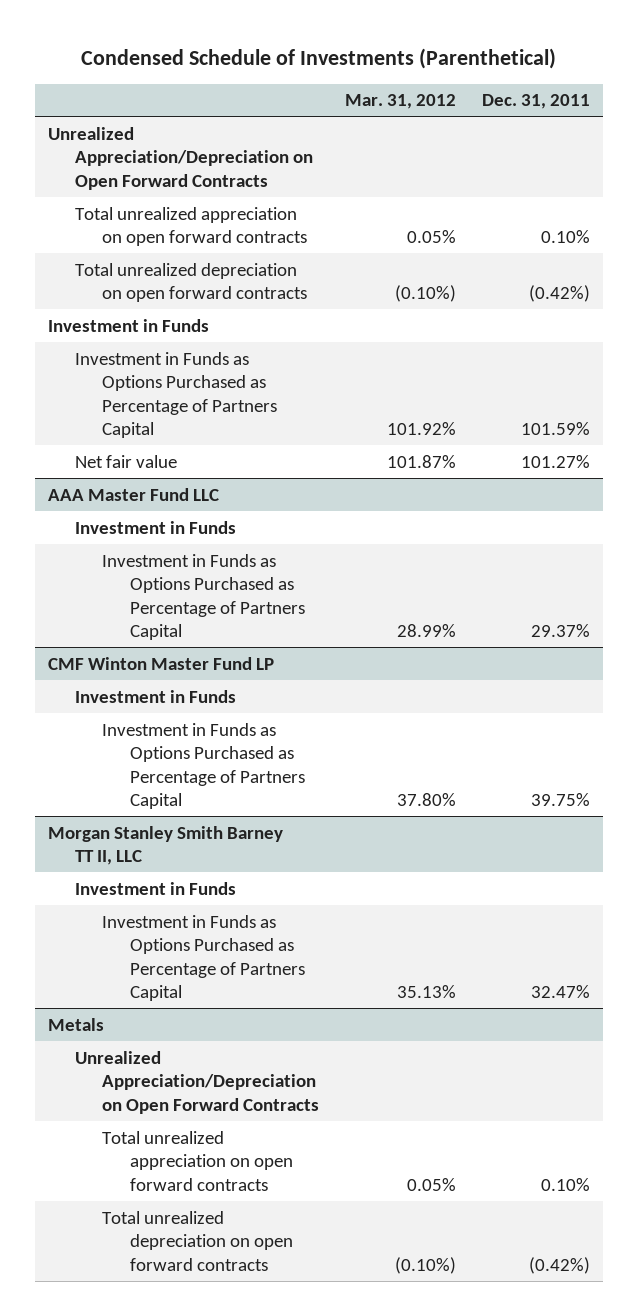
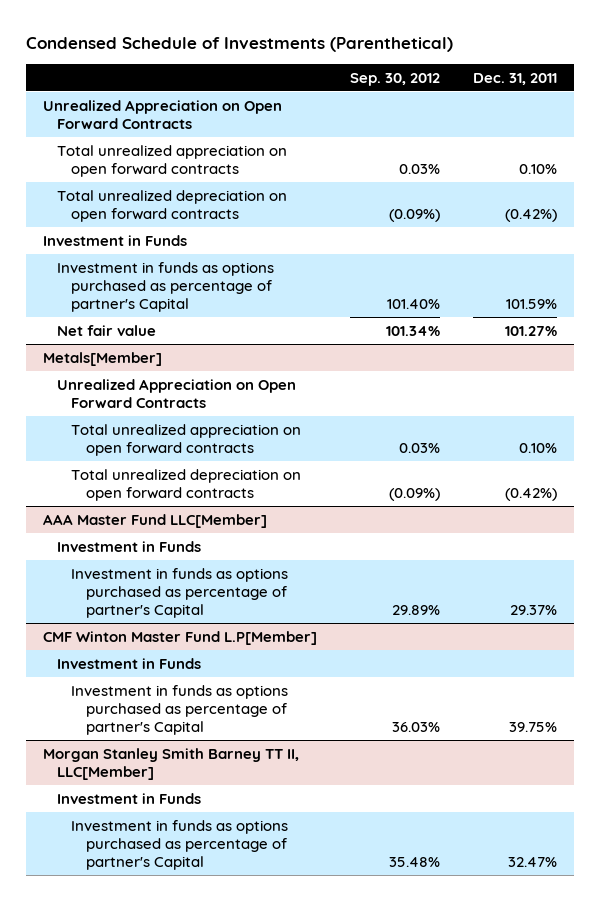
- | Mar. 31, 2012 | Dec. 31, 2011
+ | Sep. 30, 2012 | Dec. 31, 2011
- Unrealized Appreciation/Depreciation on Open Forward Contracts
+ Unrealized Appreciation on Open Forward Contracts
- Investment in Funds as Options Purchased as Percentage of Partners Capital | 101.92% | 101.59%
+ Investment in funds as options purchased as percentage of partner's Capital | 101.40% | 101.59%
- AAA Master Fund LLC
+ Metals[Member]
+ Unrealized Appreciation on Open Forward Contracts
+ Total unrealized appreciation on open forward contracts | 0.03% | 0.10%
+ Total unrealized depreciation on open forward contracts | (0.09%) | (0.42%)
+ AAA Master Fund LLC[Member]
- Investment in Funds as Options Purchased as Percentage of Partners Capital | 28.99% | 29.37%
- CMF Winton Master Fund LP
+ Investment in funds as options purchased as percentage of partner's Capital | 29.89% | 29.37%
+ CMF Winton Master Fund L.P[Member]
- Investment in Funds as Options Purchased as Percentage of Partners Capital | 37.80% | 39.75%
- Morgan Stanley Smith Barney TT II, LLC
+ Investment in funds as options purchased as percentage of partner's Capital | 36.03% | 39.75%
+ Morgan Stanley Smith Barney TT II, LLC[Member]
- Investment in Funds as Options Purchased as Percentage of Partners Capital | 35.13% | 32.47%
- Metals
- Unrealized Appreciation/Depreciation on Open Forward Contracts
- Total unrealized appreciation on open forward contracts | 0.05% | 0.10%
- Total unrealized depreciation on open forward contracts | (0.10%) | (0.42%)
+ Investment in funds as options purchased as percentage of partner's Capital | 35.48% | 32.47%

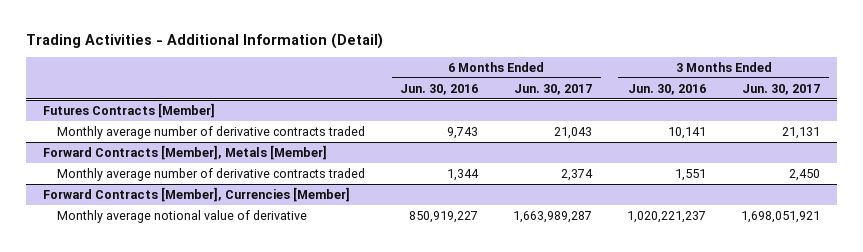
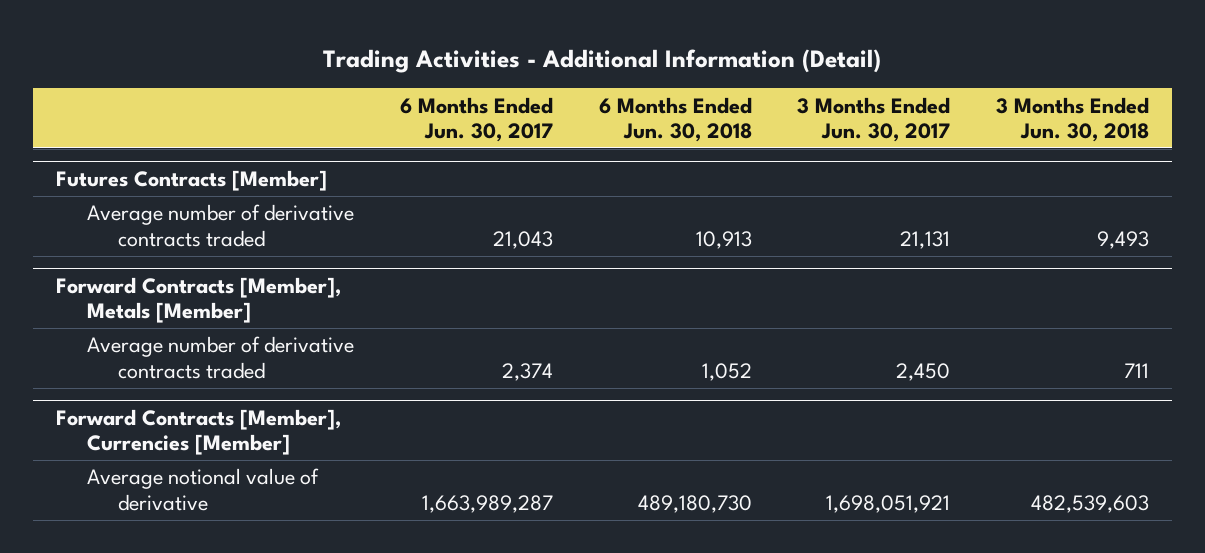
- | 6 Months Ended Jun. 30, 2016 | 6 Months Ended Jun. 30, 2017 | 3 Months Ended Jun. 30, 2016 | 3 Months Ended Jun. 30, 2017
+ | 6 Months Ended Jun. 30, 2017 | 6 Months Ended Jun. 30, 2018 | 3 Months Ended Jun. 30, 2017 | 3 Months Ended Jun. 30, 2018
@ Futures Contracts [Member]
- Monthly average number of derivative contracts traded | 9,743 | 21,043 | 10,141 | 21,131
+ Average number of derivative contracts traded | 21,043 | 10,913 | 21,131 | 9,493
@ Forward Contracts [Member], Metals [Member]
- Monthly average number of derivative contracts traded | 1,344 | 2,374 | 1,551 | 2,450
+ Average number of derivative contracts traded | 2,374 | 1,052 | 2,450 | 711
@ Forward Contracts [Member], Currencies [Member]
- Monthly average notional value of derivative | 850,919,227 | 1,663,989,287 | 1,020,221,237 | 1,698,051,921
+ Average notional value of derivative | 1,663,989,287 | 489,180,730 | 1,698,051,921 | 482,539,603

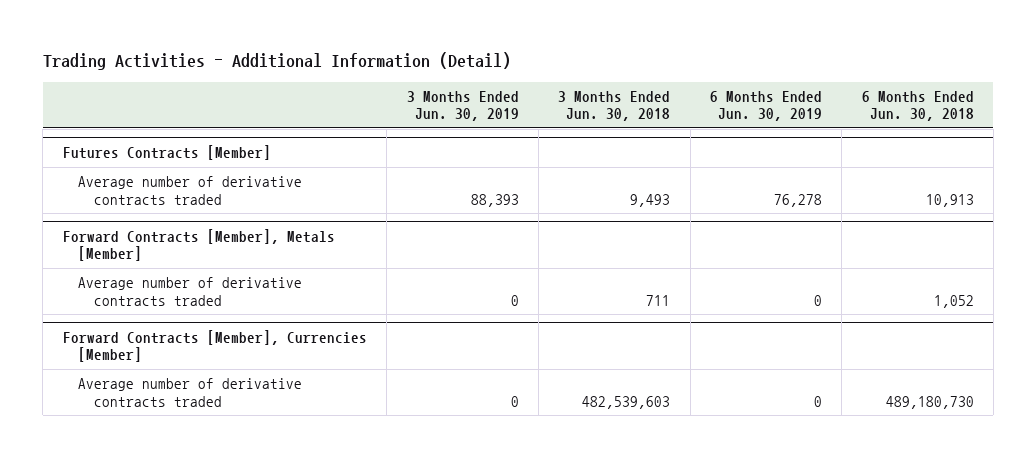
- | 6 Months Ended Jun. 30, 2017 | 6 Months Ended Jun. 30, 2018 | 3 Months Ended Jun. 30, 2017 | 3 Months Ended Jun. 30, 2018
+ | 3 Months Ended Jun. 30, 2019 | 3 Months Ended Jun. 30, 2018 | 6 Months Ended Jun. 30, 2019 | 6 Months Ended Jun. 30, 2018
@ Forward Contracts [Member], Currencies [Member]
- Average notional value of derivative | 1,663,989,287 | 489,180,730 | 1,698,051,921 | 482,539,603
+ Average number of derivative contracts traded | 0 | 482,539,603 | 0 | 489,180,730

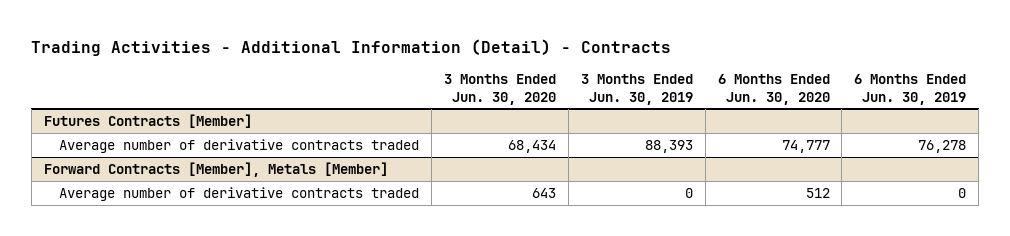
- Trading Activities - Additional Information (Detail)
+ Trading Activities - Additional Information (Detail) - Contracts
- | 3 Months Ended Jun. 30, 2019 | 3 Months Ended Jun. 30, 2018 | 6 Months Ended Jun. 30, 2019 | 6 Months Ended Jun. 30, 2018
+ | 3 Months Ended Jun. 30, 2020 | 3 Months Ended Jun. 30, 2019 | 6 Months Ended Jun. 30, 2020 | 6 Months Ended Jun. 30, 2019
- Forward Contracts [Member], Currencies [Member]
- Average number of derivative contracts traded | 0 | 482,539,603 | 0 | 489,180,730

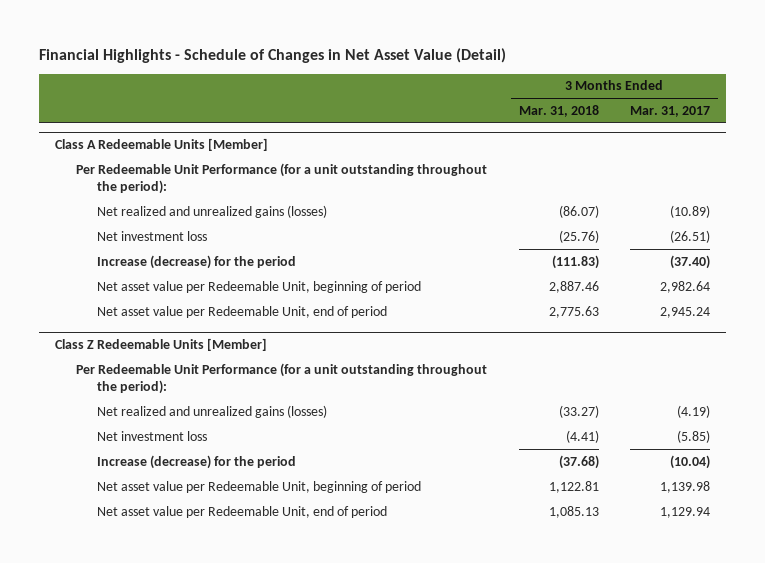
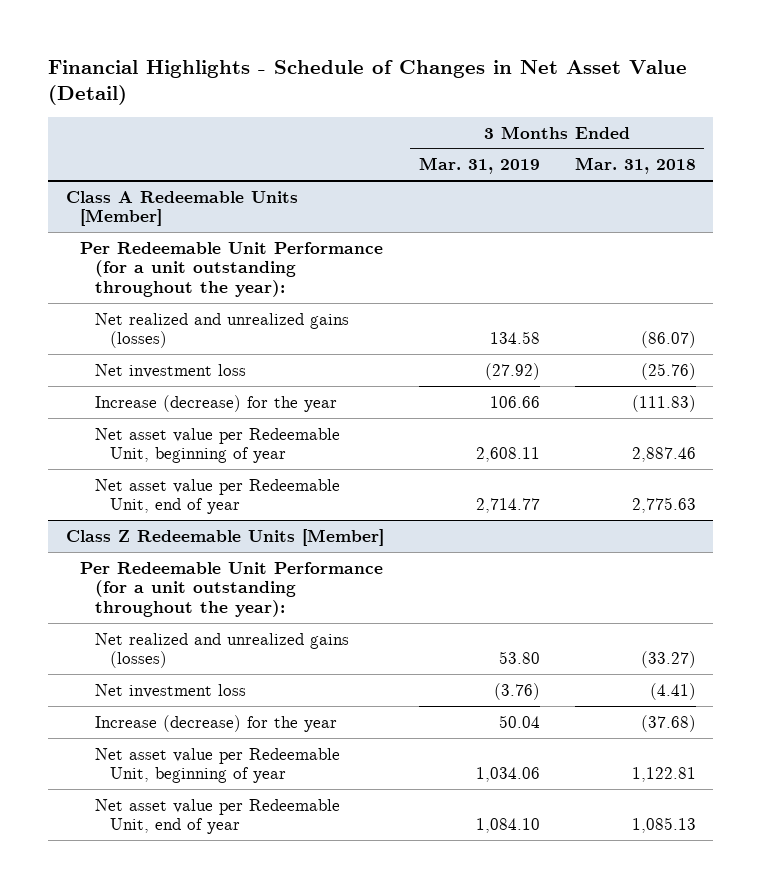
- | 3 Months Ended Mar. 31, 2018 | 3 Months Ended Mar. 31, 2017
+ | 3 Months Ended Mar. 31, 2019 | 3 Months Ended Mar. 31, 2018
@ Class A Redeemable Units [Member]
- Per Redeemable Unit Performance (for a unit outstanding throughout the period):
+ Per Redeemable Unit Performance (for a unit outstanding throughout the year):
- Increase (decrease) for the period | (111.83) | (37.40)
- Net asset value per Redeemable Unit, beginning of period | 2,887.46 | 2,982.64
- Net asset value per Redeemable Unit, end of period | 2,775.63 | 2,945.24
+ Increase (decrease) for the year | 106.66 | (111.83)
+ Net asset value per Redeemable Unit, beginning of year | 2,608.11 | 2,887.46
+ Net asset value per Redeemable Unit, end of year | 2,714.77 | 2,775.63
@ Class Z Redeemable Units [Member]
- Per Redeemable Unit Performance (for a unit outstanding throughout the period):
+ Per Redeemable Unit Performance (for a unit outstanding throughout the year):
- Increase (decrease) for the period | (37.68) | (10.04)
- Net asset value per Redeemable Unit, beginning of period | 1,122.81 | 1,139.98
- Net asset value per Redeemable Unit, end of period | 1,085.13 | 1,129.94
+ Increase (decrease) for the year | 50.04 | (37.68)
+ Net asset value per Redeemable Unit, beginning of year | 1,034.06 | 1,122.81
+ Net asset value per Redeemable Unit, end of year | 1,084.10 | 1,085.13

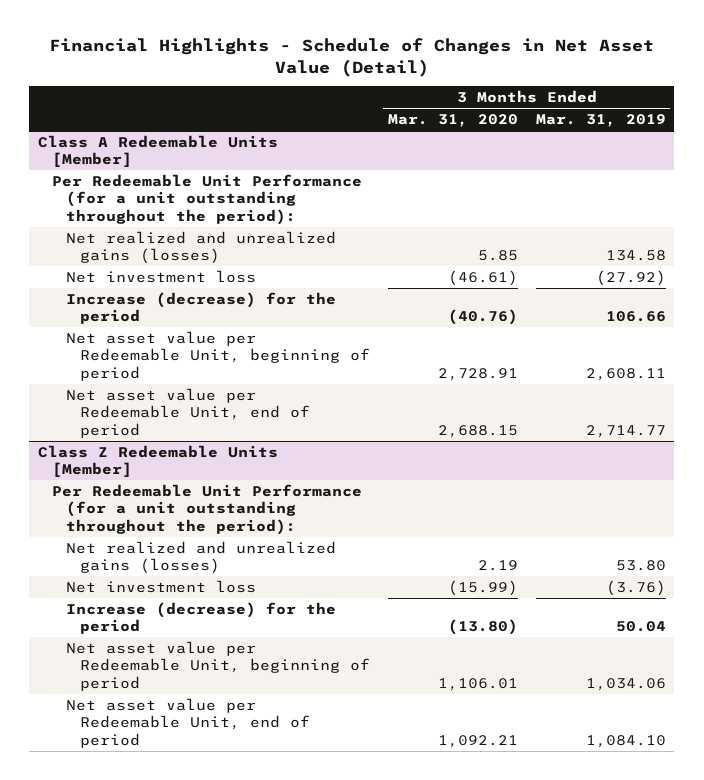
- | 3 Months Ended Mar. 31, 2019 | 3 Months Ended Mar. 31, 2018
+ | 3 Months Ended Mar. 31, 2020 | 3 Months Ended Mar. 31, 2019
@ Class A Redeemable Units [Member]
- Per Redeemable Unit Performance (for a unit outstanding throughout the year):
+ Per Redeemable Unit Performance (for a unit outstanding throughout the period):
- Increase (decrease) for the year | 106.66 | (111.83)
- Net asset value per Redeemable Unit, beginning of year | 2,608.11 | 2,887.46
- Net asset value per Redeemable Unit, end of year | 2,714.77 | 2,775.63
+ Increase (decrease) for the period | (40.76) | 106.66
+ Net asset value per Redeemable Unit, beginning of period | 2,728.91 | 2,608.11
+ Net asset value per Redeemable Unit, end of period | 2,688.15 | 2,714.77
@ Class Z Redeemable Units [Member]
- Per Redeemable Unit Performance (for a unit outstanding throughout the year):
+ Per Redeemable Unit Performance (for a unit outstanding throughout the period):
- Increase (decrease) for the year | 50.04 | (37.68)
- Net asset value per Redeemable Unit, beginning of year | 1,034.06 | 1,122.81
- Net asset value per Redeemable Unit, end of year | 1,084.10 | 1,085.13
+ Increase (decrease) for the period | (13.80) | 50.04
+ Net asset value per Redeemable Unit, beginning of period | 1,106.01 | 1,034.06
+ Net asset value per Redeemable Unit, end of period | 1,092.21 | 1,084.10

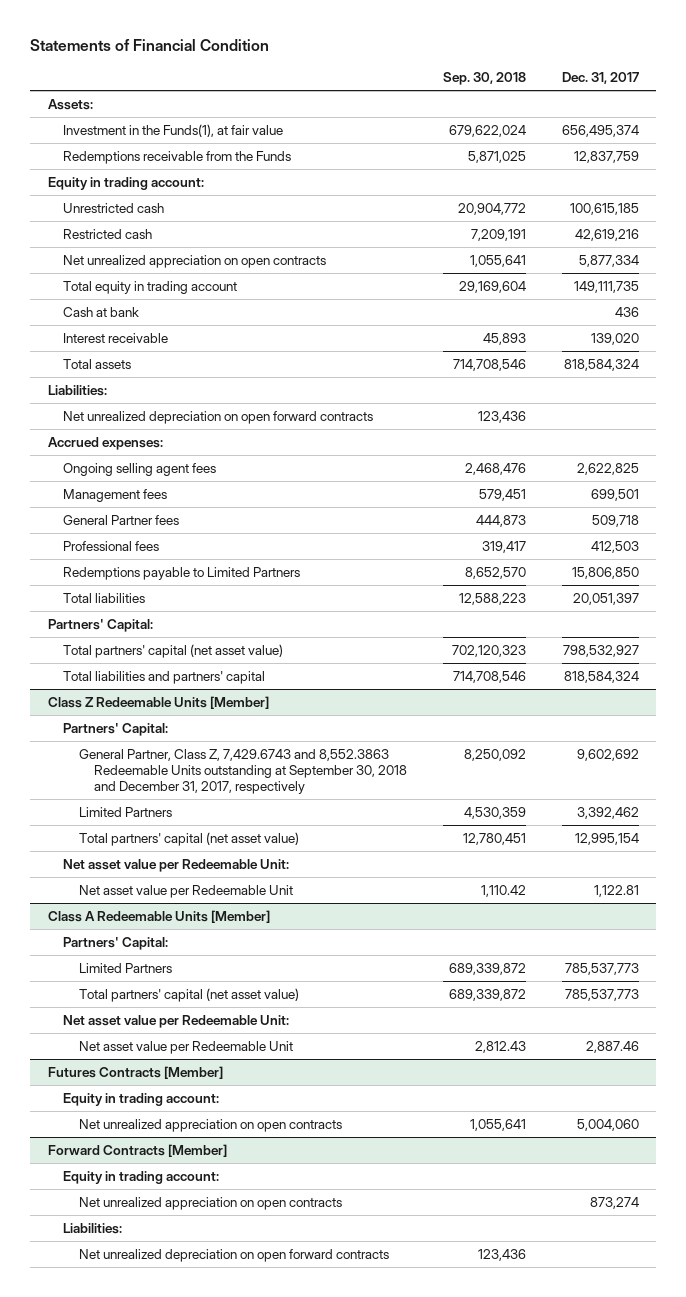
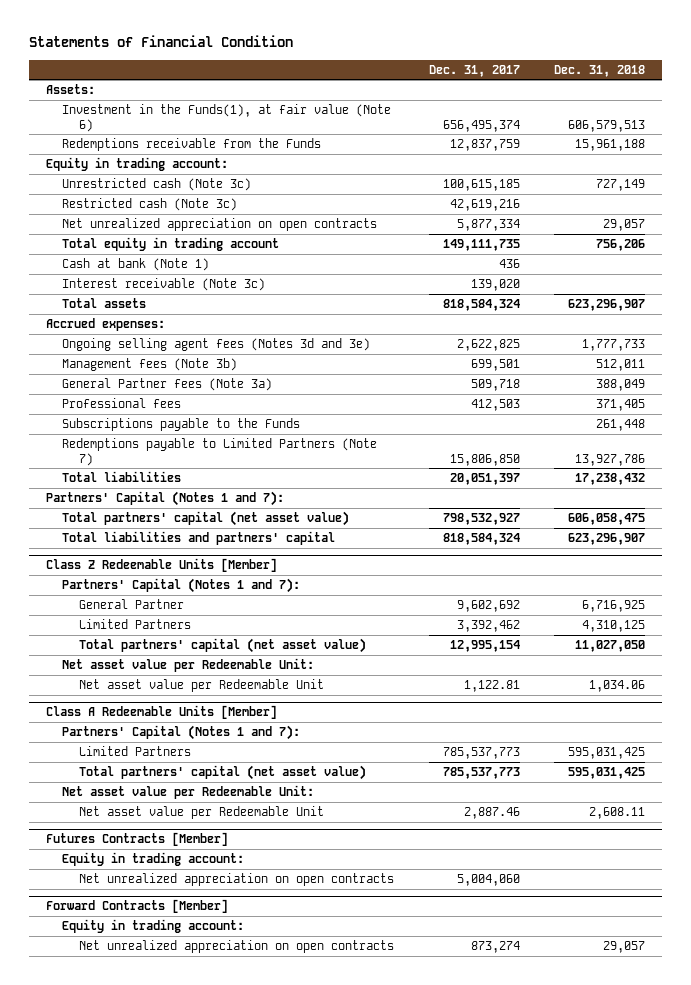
- | Sep. 30, 2018 | Dec. 31, 2017
+ | Dec. 31, 2017 | Dec. 31, 2018
- Investment in the Funds(1), at fair value | 679,622,024 | 656,495,374
+ Investment in the Funds(1), at fair value (Note 6) | 656,495,374 | 606,579,513
- Unrestricted cash | 20,904,772 | 100,615,185
- Restricted cash | 7,209,191 | 42,619,216
+ Unrestricted cash (Note 3c) | 100,615,185 | 727,149
+ Restricted cash (Note 3c) | 42,619,216 |
- Cash at bank | | 436
- Interest receivable | 45,893 | 139,020
+ Cash at bank (Note 1) | 436 |
+ Interest receivable (Note 3c) | 139,020 |
- Liabilities:
- Net unrealized depreciation on open forward contracts | 123,436 |
- Ongoing selling agent fees | 2,468,476 | 2,622,825
- Management fees | 579,451 | 699,501
- General Partner fees | 444,873 | 509,718
+ Ongoing selling agent fees (Notes 3d and 3e) | 2,622,825 | 1,777,733
+ Management fees (Note 3b) | 699,501 | 512,011
+ General Partner fees (Note 3a) | 509,718 | 388,049
- Redemptions payable to Limited Partners | 8,652,570 | 15,806,850
+ Subscriptions payable to the Funds | | 261,448
+ Redemptions payable to Limited Partners (Note 7) | 15,806,850 | 13,927,786
- Partners' Capital:
+ Partners' Capital (Notes 1 and 7):
@ Class Z Redeemable Units [Member]
- Partners' Capital:
- General Partner, Class Z, 7,429.6743 and 8,552.3863 Redeemable Units outstanding at September 30, 2018 and December 31, 2017, respectively | 8,250,092 | 9,602,692
+ Partners' Capital (Notes 1 and 7):
+ General Partner | 9,602,692 | 6,716,925
@ Class A Redeemable Units [Member]
- Partners' Capital:
+ Partners' Capital (Notes 1 and 7):
@ Forward Contracts [Member]
- Liabilities:
- Net unrealized depreciation on open forward contracts | 123,436 |

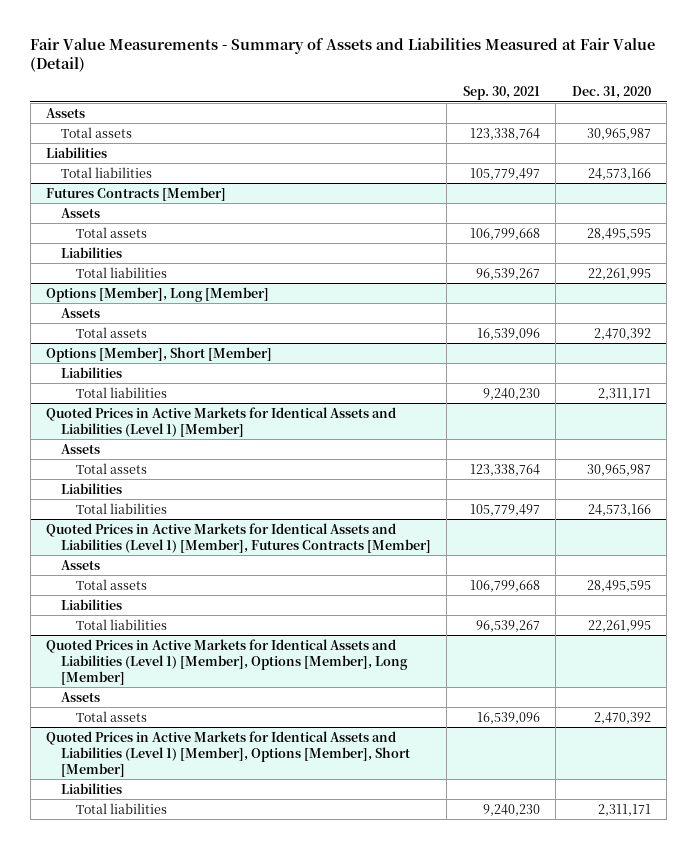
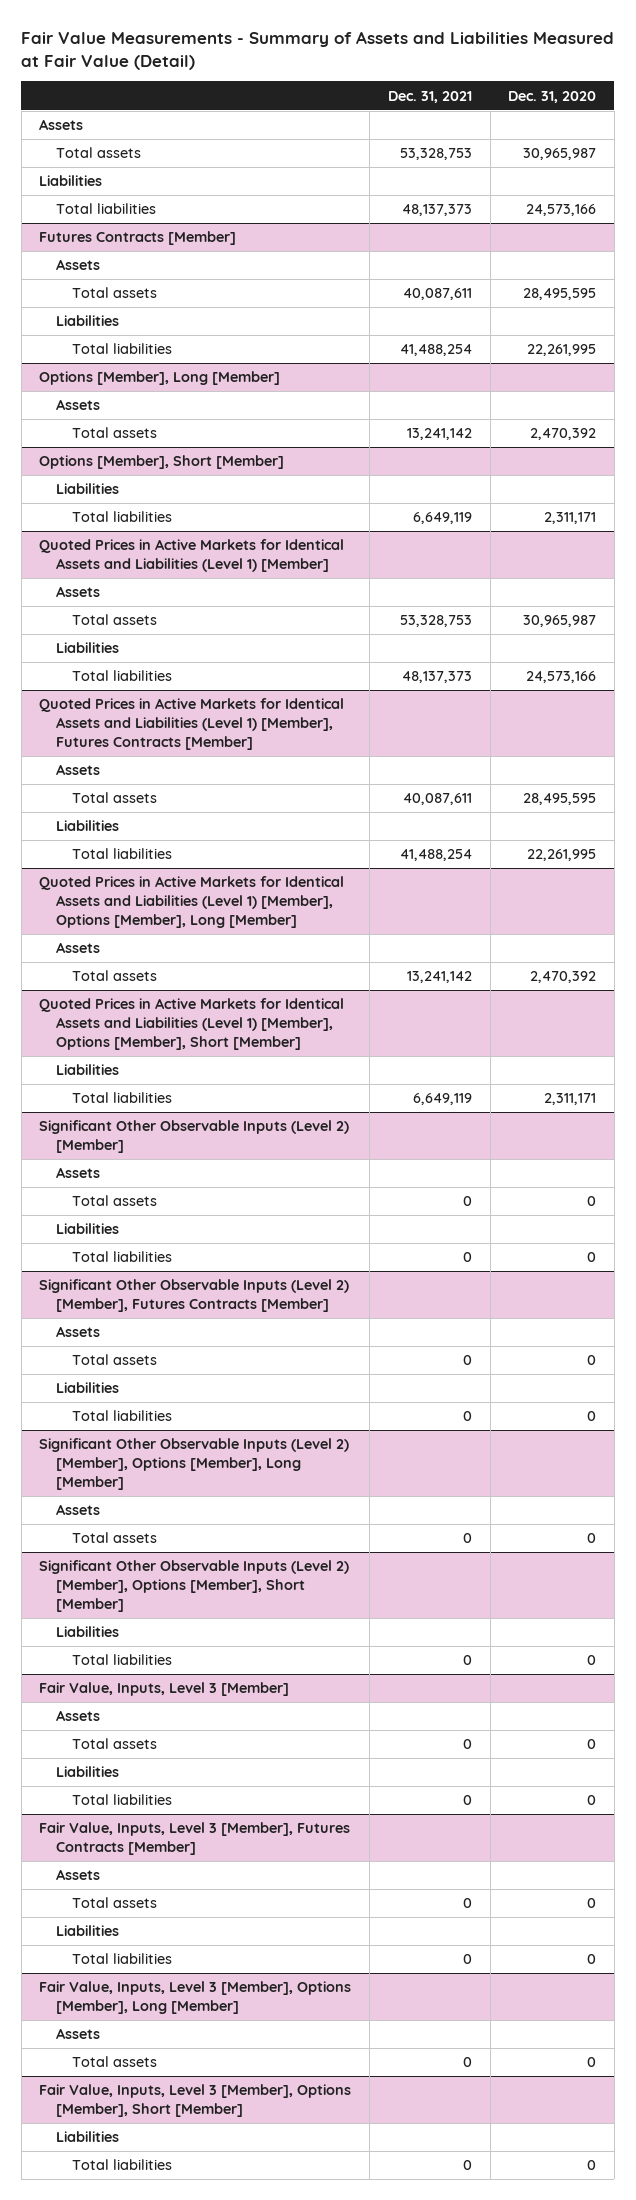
- | Sep. 30, 2021 | Dec. 31, 2020
+ | Dec. 31, 2021 | Dec. 31, 2020
+ Significant Other Observable Inputs (Level 2) [Member]
+ Assets
+ Total assets | 0 | 0
+ Liabilities
+ Total liabilities | 0 | 0
+ Significant Other Observable Inputs (Level 2) [Member], Futures Contracts [Member]
+ Assets
+ Total assets | 0 | 0
+ Liabilities
+ Total liabilities | 0 | 0
+ Significant Other Observable Inputs (Level 2) [Member], Options [Member], Long [Member]
+ Assets
+ Total assets | 0 | 0
+ Significant Other Observable Inputs (Level 2) [Member], Options [Member], Short [Member]
+ Liabilities
+ Total liabilities | 0 | 0
+ Fair Value, Inputs, Level 3 [Member]
+ Assets
+ Total assets | 0 | 0
+ Liabilities
+ Total liabilities | 0 | 0
+ Fair Value, Inputs, Level 3 [Member], Futures Contracts [Member]
+ Assets
+ Total assets | 0 | 0
+ Liabilities
+ Total liabilities | 0 | 0
+ Fair Value, Inputs, Level 3 [Member], Options [Member], Long [Member]
+ Assets
+ Total assets | 0 | 0
+ Fair Value, Inputs, Level 3 [Member], Options [Member], Short [Member]
+ Liabilities
+ Total liabilities | 0 | 0

